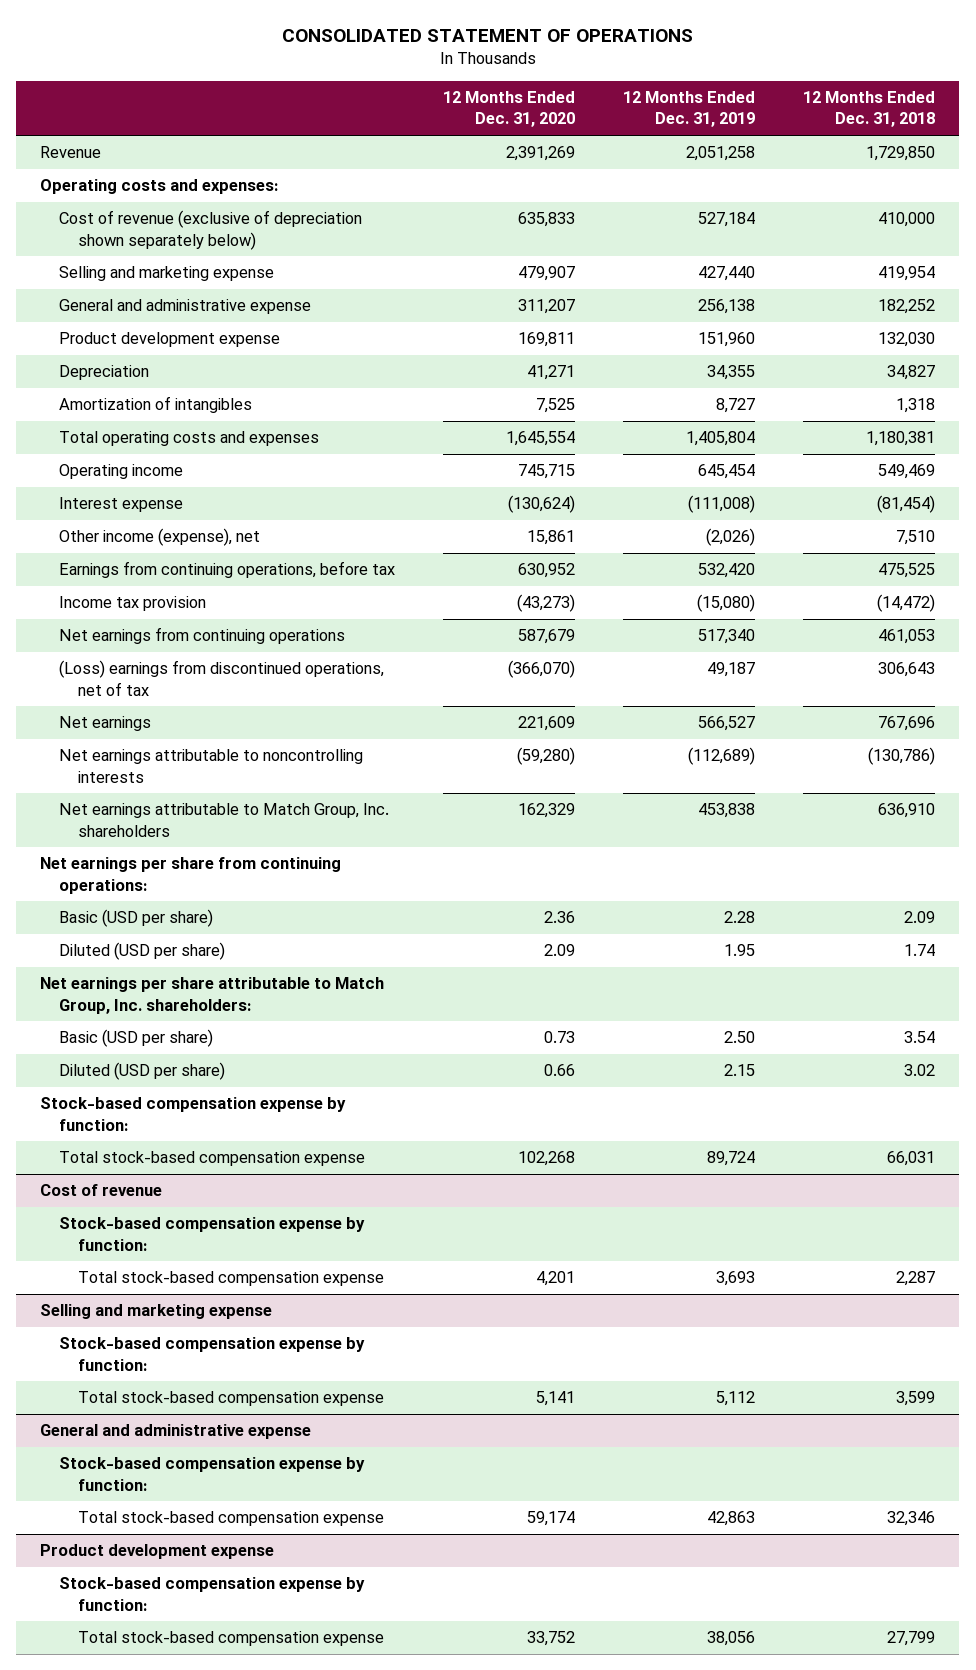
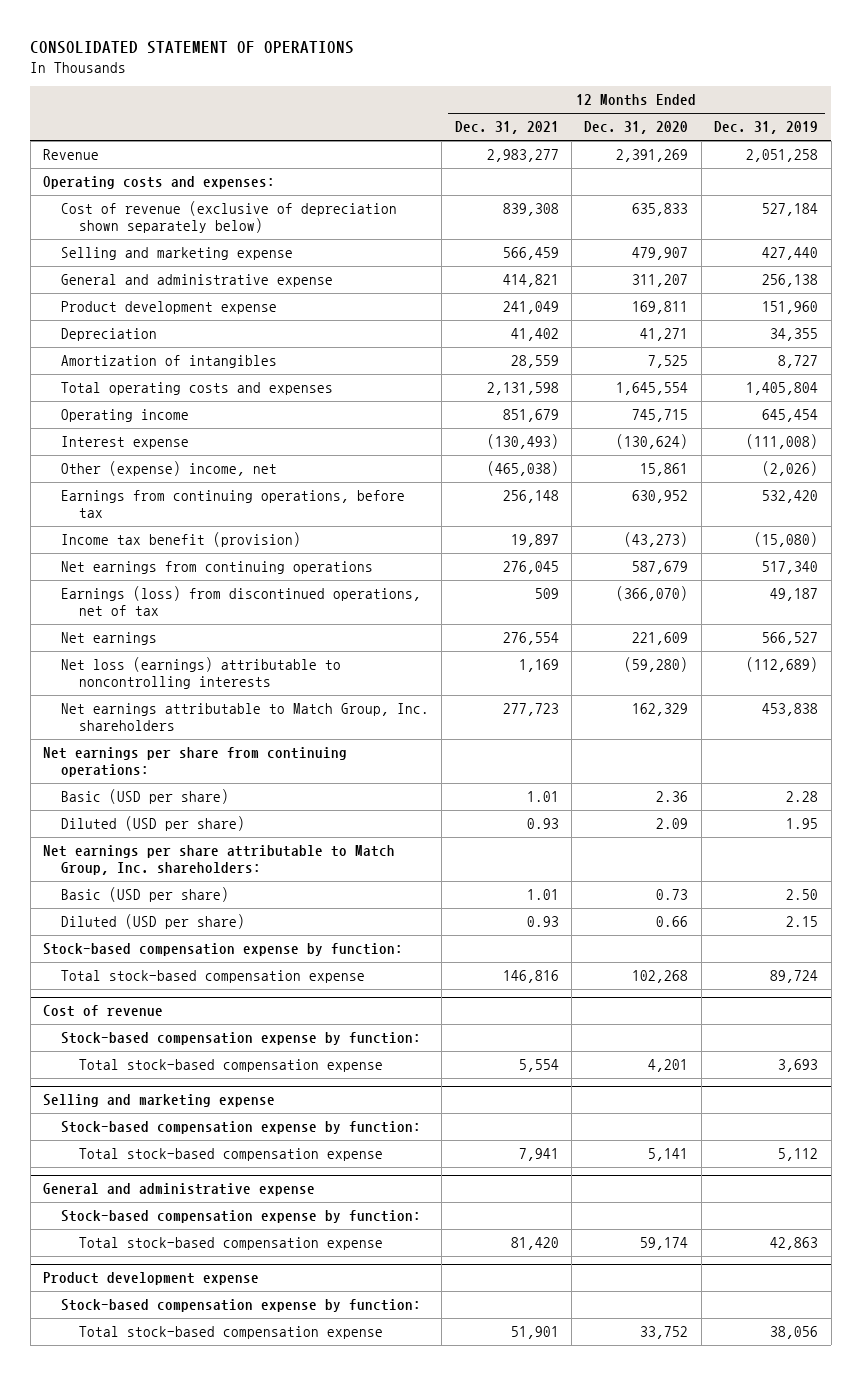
- | 12 Months Ended Dec. 31, 2020 | 12 Months Ended Dec. 31, 2019 | 12 Months Ended Dec. 31, 2018
+ | 12 Months Ended Dec. 31, 2021 | 12 Months Ended Dec. 31, 2020 | 12 Months Ended Dec. 31, 2019
- Other income (expense), net | 15,861 | (2,026) | 7,510
+ Other (expense) income, net | (465,038) | 15,861 | (2,026)
- Income tax provision | (43,273) | (15,080) | (14,472)
+ Income tax benefit (provision) | 19,897 | (43,273) | (15,080)
- (Loss) earnings from discontinued operations, net of tax | (366,070) | 49,187 | 306,643
+ Earnings (loss) from discontinued operations, net of tax | 509 | (366,070) | 49,187
- Net earnings attributable to noncontrolling interests | (59,280) | (112,689) | (130,786)
+ Net loss (earnings) attributable to noncontrolling interests | 1,169 | (59,280) | (112,689)

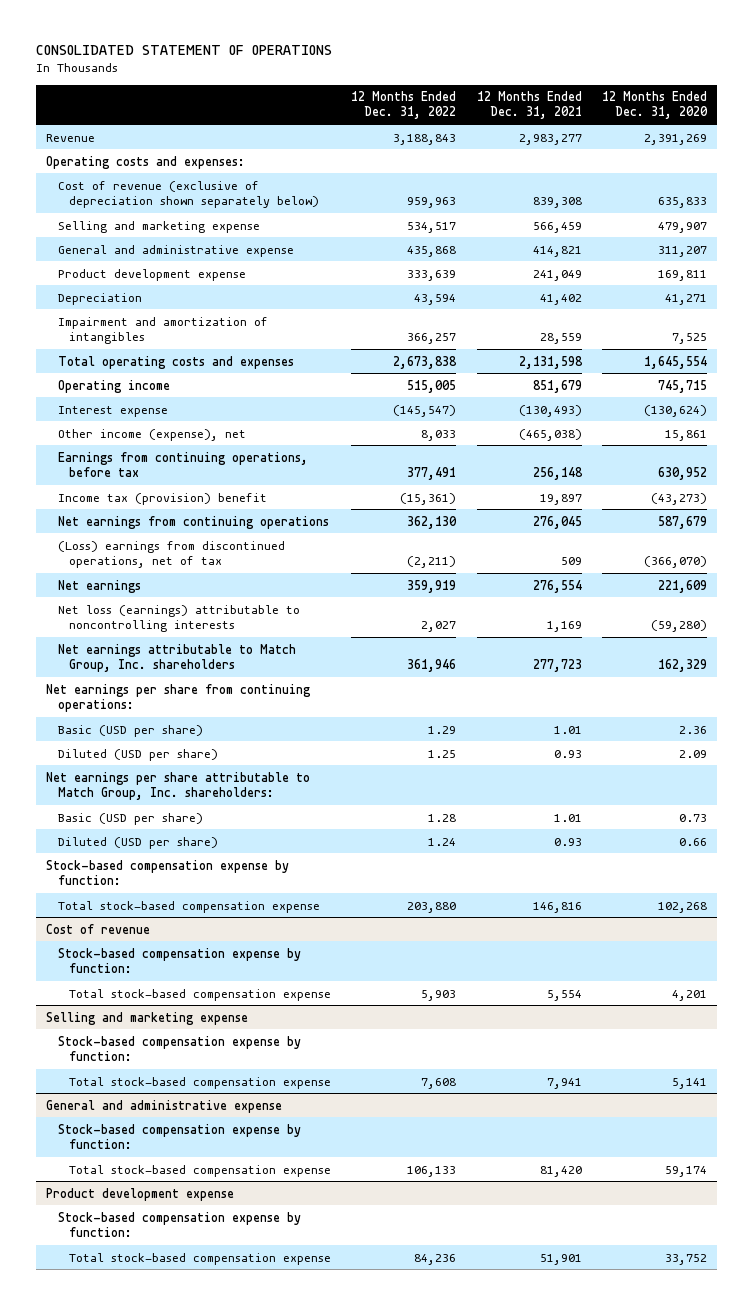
- | 12 Months Ended Dec. 31, 2021 | 12 Months Ended Dec. 31, 2020 | 12 Months Ended Dec. 31, 2019
+ | 12 Months Ended Dec. 31, 2022 | 12 Months Ended Dec. 31, 2021 | 12 Months Ended Dec. 31, 2020
- Amortization of intangibles | 28,559 | 7,525 | 8,727
+ Impairment and amortization of intangibles | 366,257 | 28,559 | 7,525
- Other (expense) income, net | (465,038) | 15,861 | (2,026)
+ Other income (expense), net | 8,033 | (465,038) | 15,861
- Income tax benefit (provision) | 19,897 | (43,273) | (15,080)
+ Income tax (provision) benefit | (15,361) | 19,897 | (43,273)
- Earnings (loss) from discontinued operations, net of tax | 509 | (366,070) | 49,187
+ (Loss) earnings from discontinued operations, net of tax | (2,211) | 509 | (366,070)

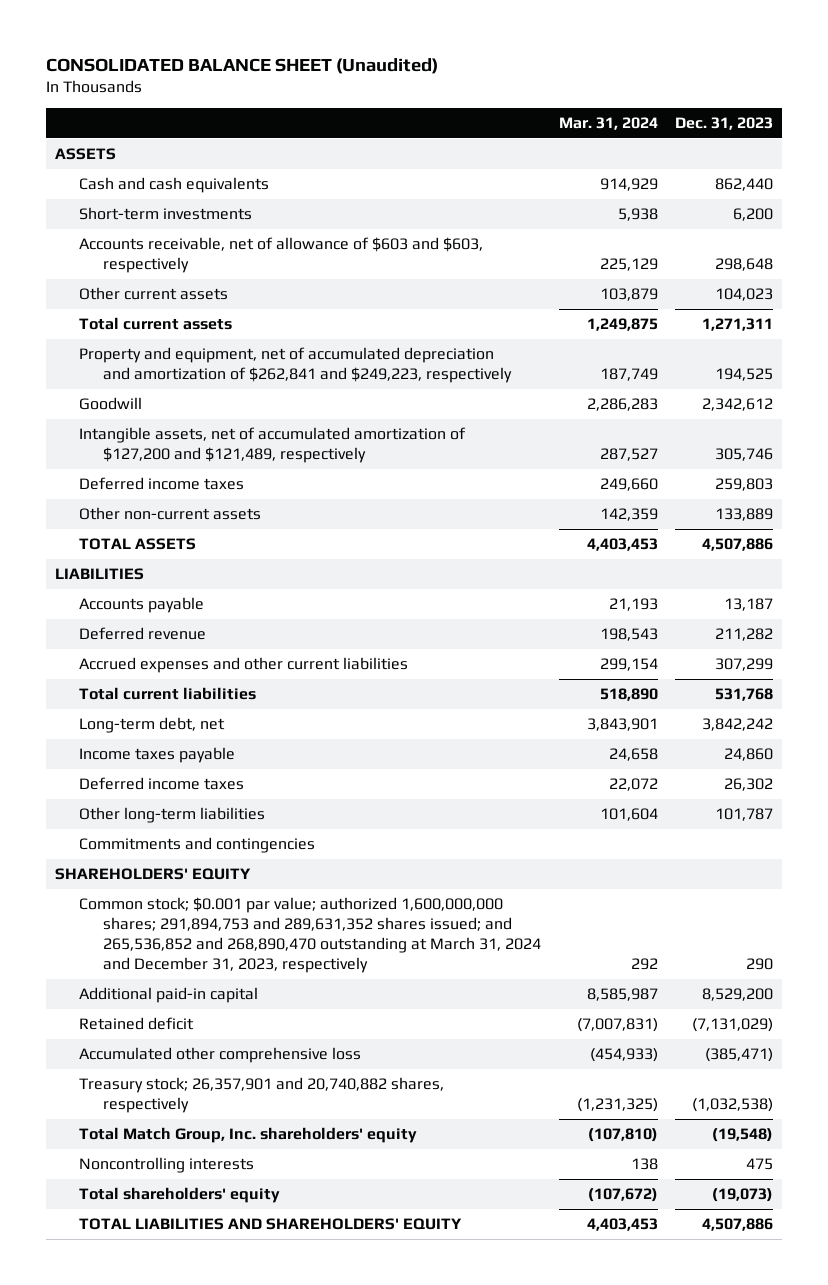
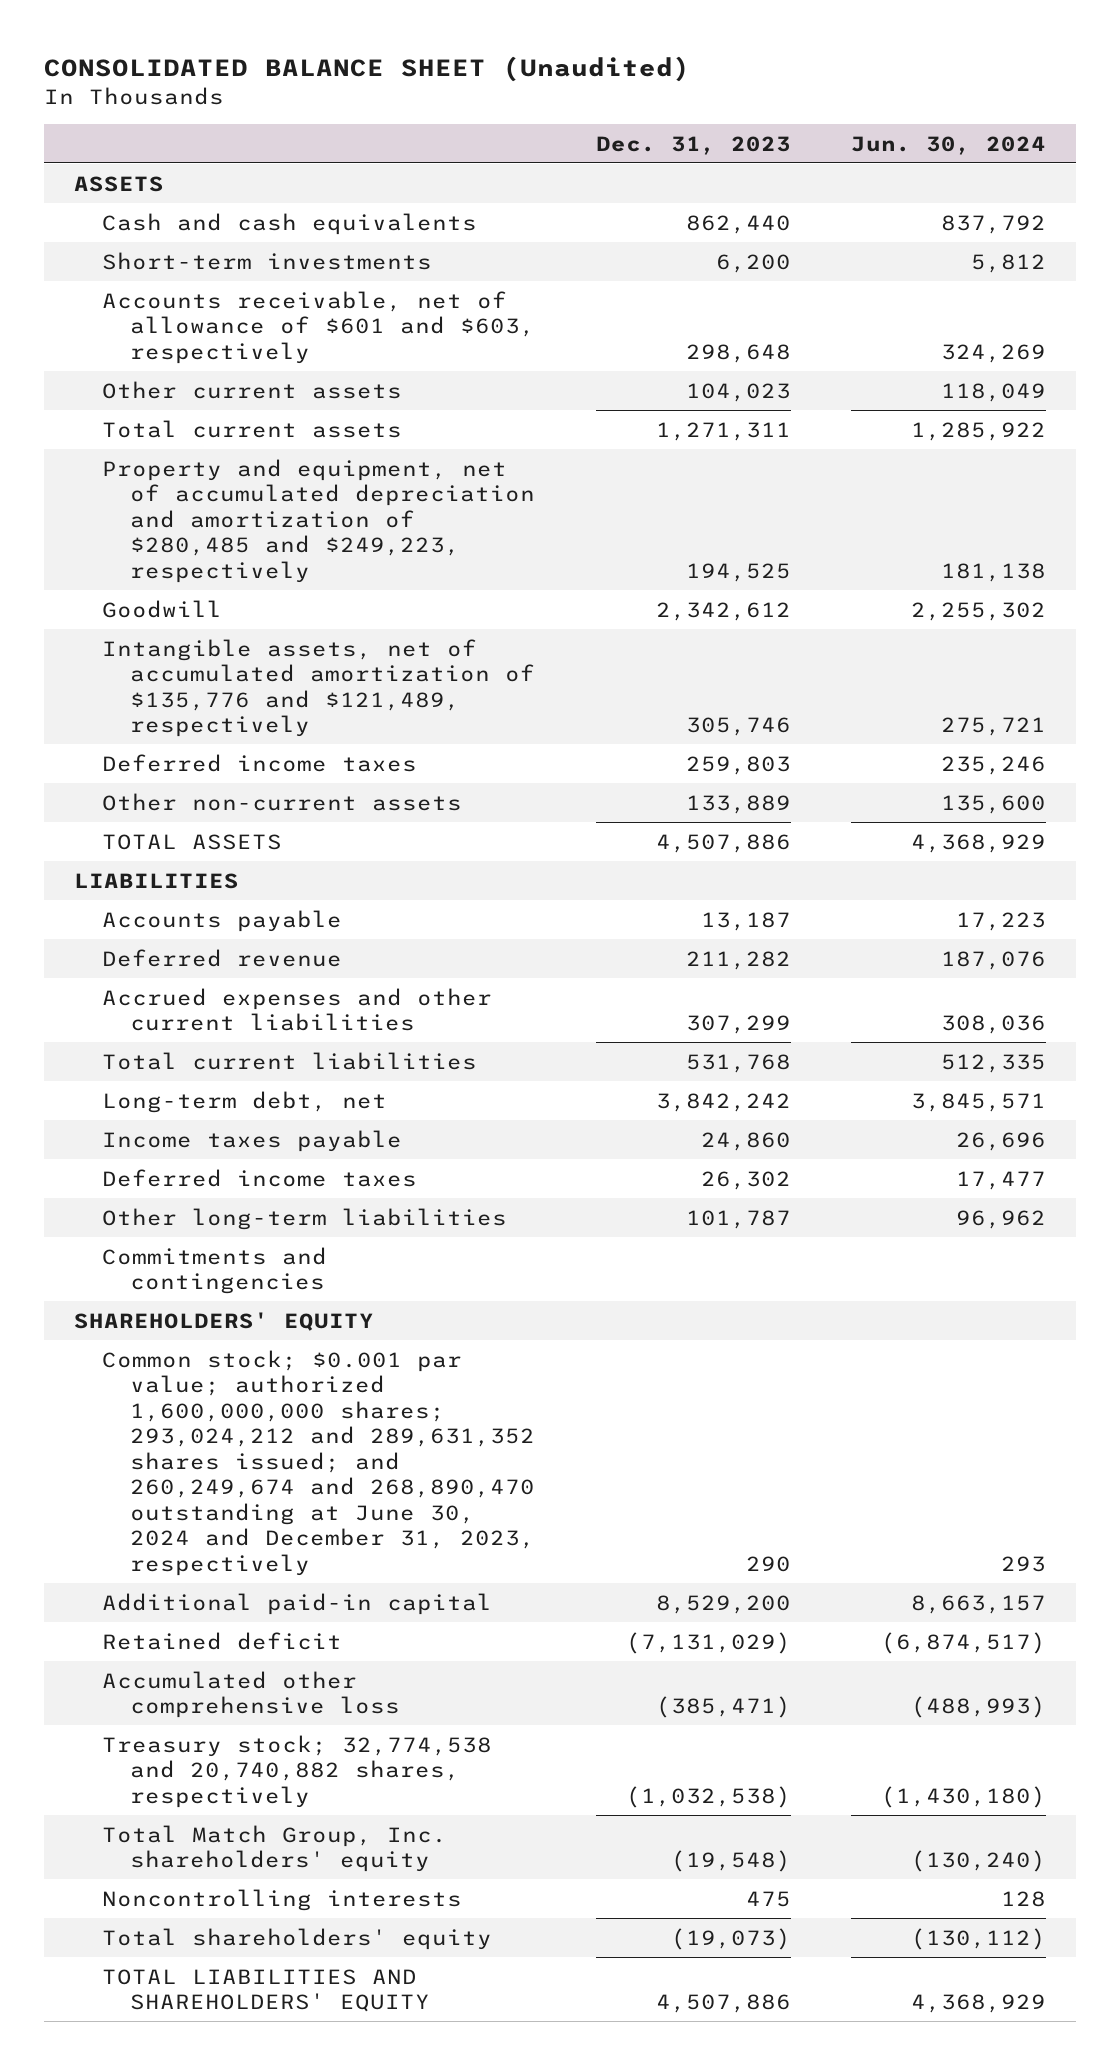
- | Mar. 31, 2024 | Dec. 31, 2023
+ | Dec. 31, 2023 | Jun. 30, 2024
- Accounts receivable, net of allowance of $603 and $603, respectively | 225,129 | 298,648
+ Accounts receivable, net of allowance of $601 and $603, respectively | 298,648 | 324,269
- Property and equipment, net of accumulated depreciation and amortization of $262,841 and $249,223, respectively | 187,749 | 194,525
+ Property and equipment, net of accumulated depreciation and amortization of $280,485 and $249,223, respectively | 194,525 | 181,138
- Intangible assets, net of accumulated amortization of $127,200 and $121,489, respectively | 287,527 | 305,746
+ Intangible assets, net of accumulated amortization of $135,776 and $121,489, respectively | 305,746 | 275,721
- Common stock; $0.001 par value; authorized 1,600,000,000 shares; 291,894,753 and 289,631,352 shares issued; and 265,536,852 and 268,890,470 outstanding at March 31, 2024 and December 31, 2023, respectively | 292 | 290
+ Common stock; $0.001 par value; authorized 1,600,000,000 shares; 293,024,212 and 289,631,352 shares issued; and 260,249,674 and 268,890,470 outstanding at June 30, 2024 and December 31, 2023, respectively | 290 | 293
- Treasury stock; 26,357,901 and 20,740,882 shares, respectively | (1,231,325) | (1,032,538)
+ Treasury stock; 32,774,538 and 20,740,882 shares, respectively | (1,032,538) | (1,430,180)

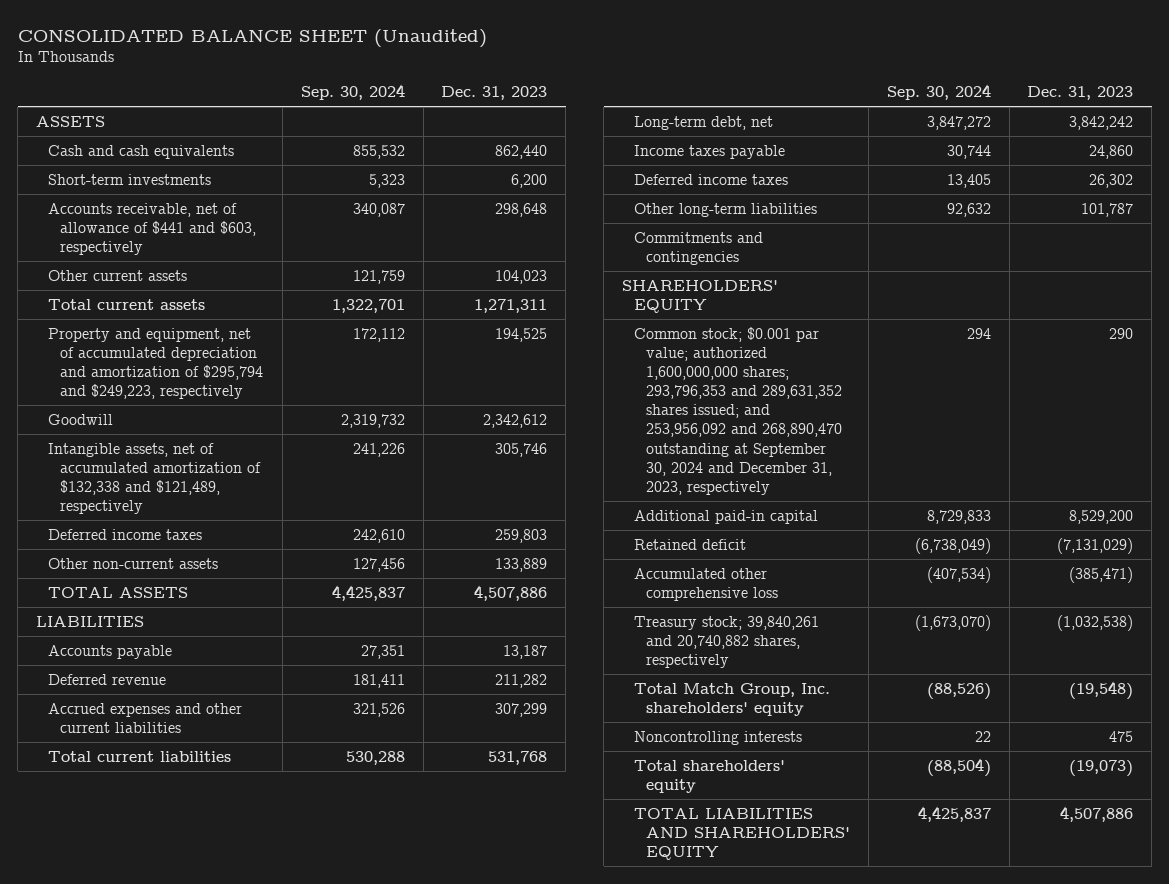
- | Dec. 31, 2023 | Jun. 30, 2024
+ | Sep. 30, 2024 | Dec. 31, 2023
- Accounts receivable, net of allowance of $601 and $603, respectively | 298,648 | 324,269
+ Accounts receivable, net of allowance of $441 and $603, respectively | 340,087 | 298,648
- Property and equipment, net of accumulated depreciation and amortization of $280,485 and $249,223, respectively | 194,525 | 181,138
+ Property and equipment, net of accumulated depreciation and amortization of $295,794 and $249,223, respectively | 172,112 | 194,525
- Intangible assets, net of accumulated amortization of $135,776 and $121,489, respectively | 305,746 | 275,721
+ Intangible assets, net of accumulated amortization of $132,338 and $121,489, respectively | 241,226 | 305,746
- Common stock; $0.001 par value; authorized 1,600,000,000 shares; 293,024,212 and 289,631,352 shares issued; and 260,249,674 and 268,890,470 outstanding at June 30, 2024 and December 31, 2023, respectively | 290 | 293
+ Common stock; $0.001 par value; authorized 1,600,000,000 shares; 293,796,353 and 289,631,352 shares issued; and 253,956,092 and 268,890,470 outstanding at September 30, 2024 and December 31, 2023, respectively | 294 | 290
- Treasury stock; 32,774,538 and 20,740,882 shares, respectively | (1,032,538) | (1,430,180)
+ Treasury stock; 39,840,261 and 20,740,882 shares, respectively | (1,673,070) | (1,032,538)

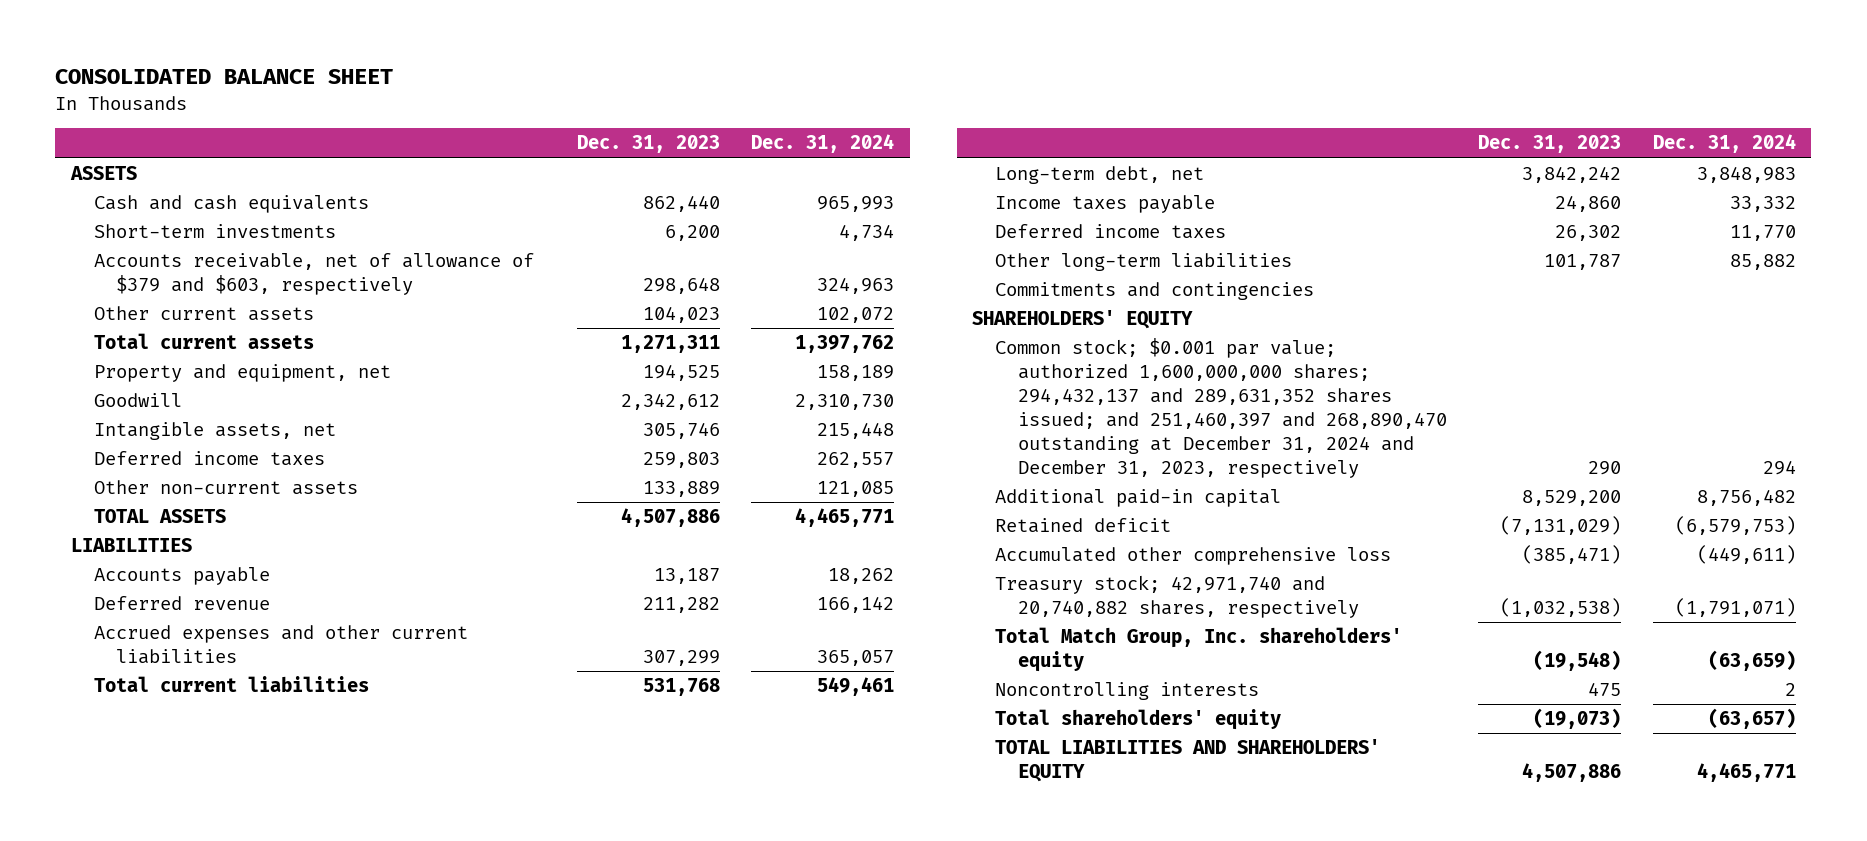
- CONSOLIDATED BALANCE SHEET (Unaudited)
+ CONSOLIDATED BALANCE SHEET
- | Sep. 30, 2024 | Dec. 31, 2023
+ | Dec. 31, 2023 | Dec. 31, 2024
- Accounts receivable, net of allowance of $441 and $603, respectively | 340,087 | 298,648
+ Accounts receivable, net of allowance of $379 and $603, respectively | 298,648 | 324,963
- Property and equipment, net of accumulated depreciation and amortization of $295,794 and $249,223, respectively | 172,112 | 194,525
+ Property and equipment, net | 194,525 | 158,189
- Intangible assets, net of accumulated amortization of $132,338 and $121,489, respectively | 241,226 | 305,746
+ Intangible assets, net | 305,746 | 215,448
- Common stock; $0.001 par value; authorized 1,600,000,000 shares; 293,796,353 and 289,631,352 shares issued; and 253,956,092 and 268,890,470 outstanding at September 30, 2024 and December 31, 2023, respectively | 294 | 290
+ Common stock; $0.001 par value; authorized 1,600,000,000 shares; 294,432,137 and 289,631,352 shares issued; and 251,460,397 and 268,890,470 outstanding at December 31, 2024 and December 31, 2023, respectively | 290 | 294
- Treasury stock; 39,840,261 and 20,740,882 shares, respectively | (1,673,070) | (1,032,538)
+ Treasury stock; 42,971,740 and 20,740,882 shares, respectively | (1,032,538) | (1,791,071)

